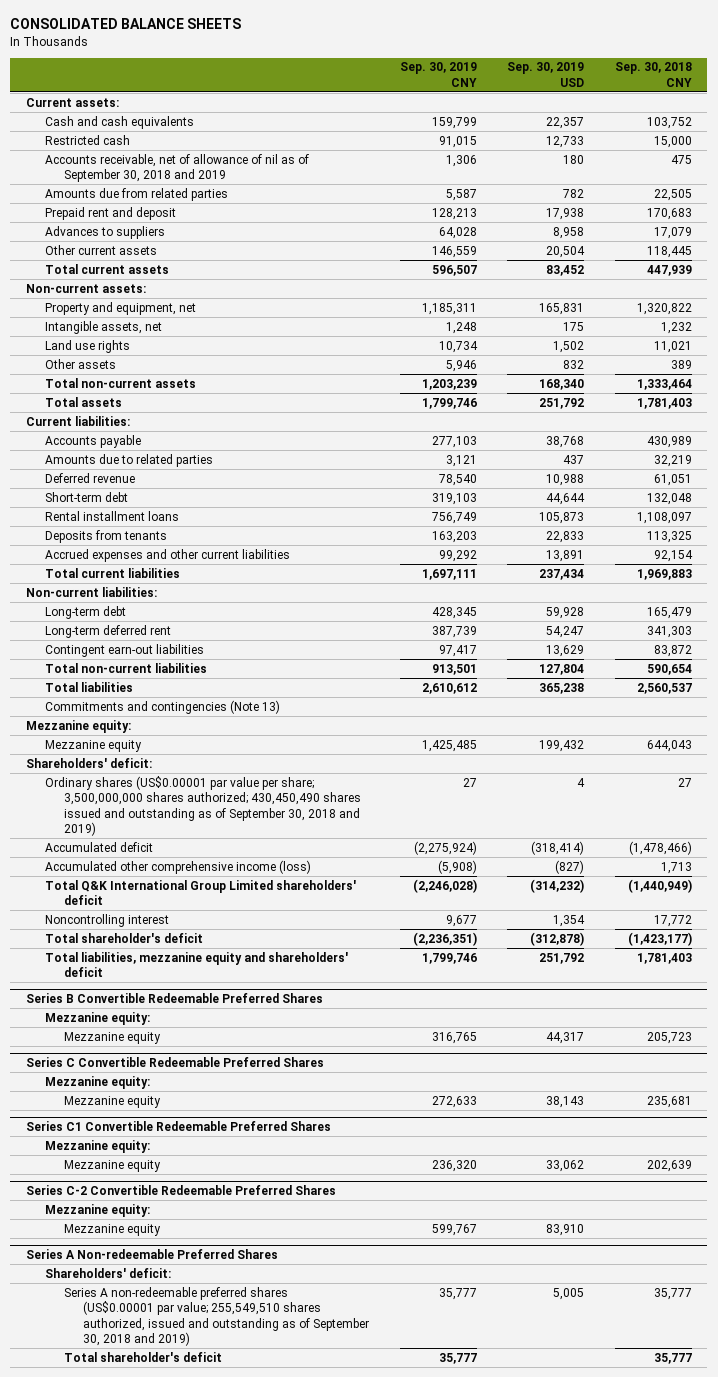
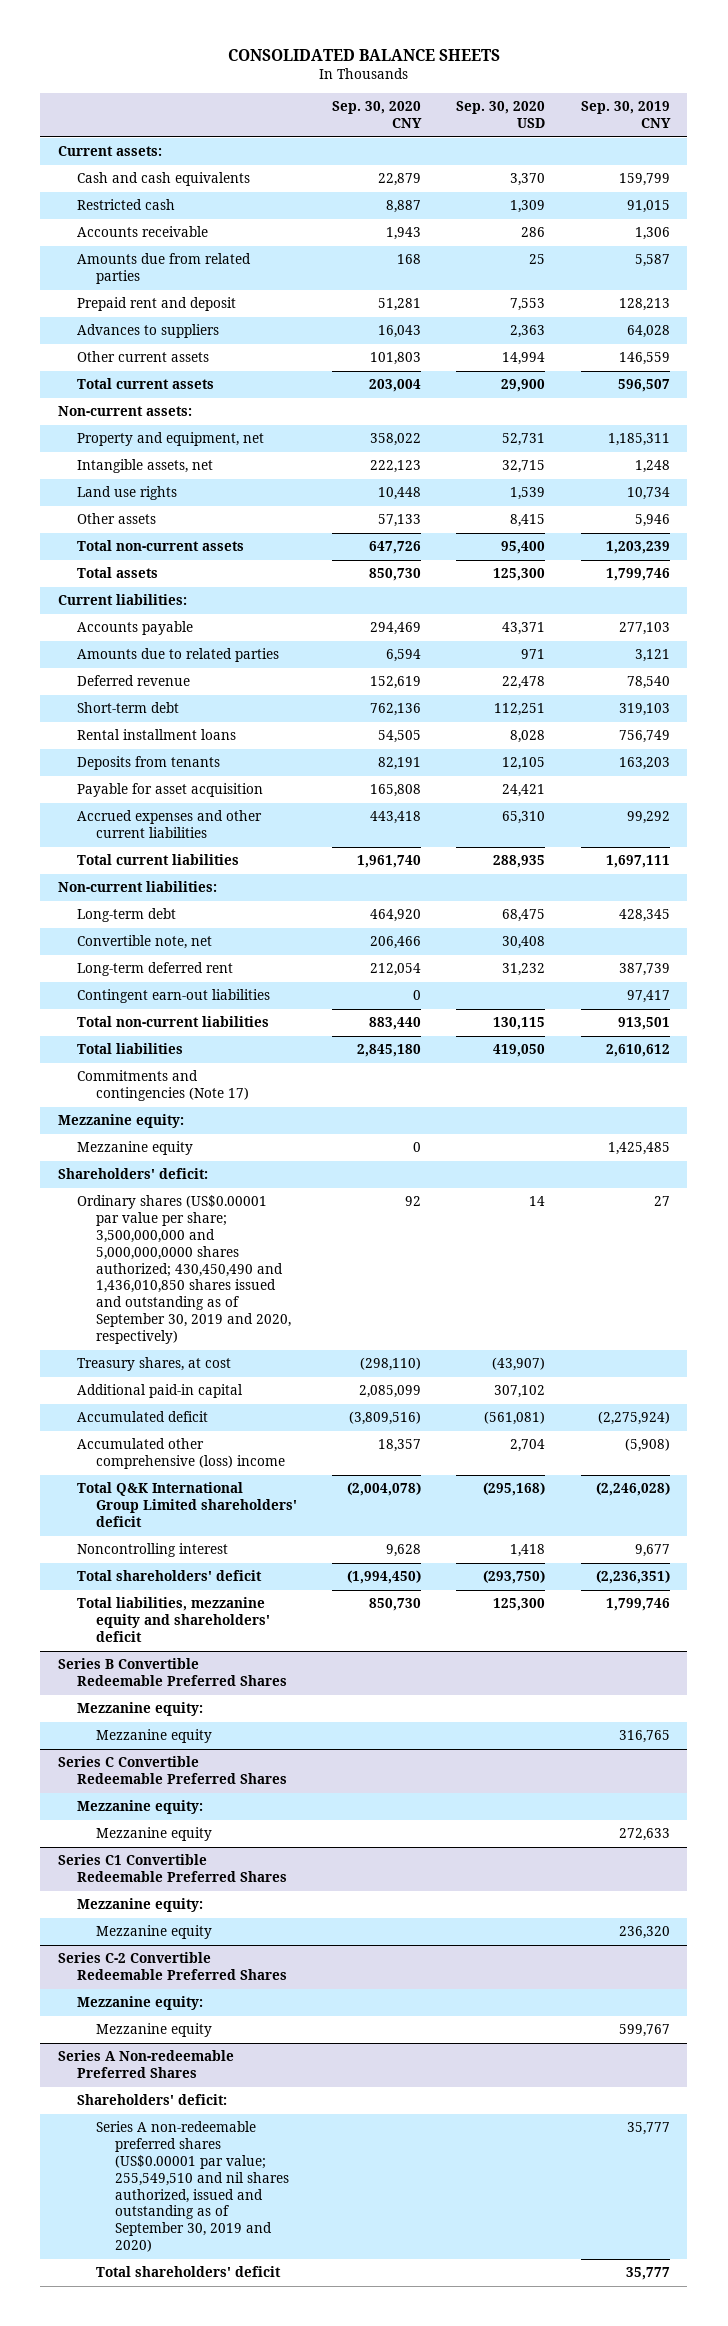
- | Sep. 30, 2019 CNY | Sep. 30, 2019 USD | Sep. 30, 2018 CNY
+ | Sep. 30, 2020 CNY | Sep. 30, 2020 USD | Sep. 30, 2019 CNY
- Accounts receivable, net of allowance of nil as of September 30, 2018 and 2019 | 1,306 | 180 | 475
+ Accounts receivable | 1,943 | 286 | 1,306
+ Payable for asset acquisition | 165,808 | 24,421 |
+ Convertible note, net | 206,466 | 30,408 |
- Commitments and contingencies (Note 13)
+ Commitments and contingencies (Note 17)
- Ordinary shares (US$0.00001 par value per share; 3,500,000,000 shares authorized; 430,450,490 shares issued and outstanding as of September 30, 2018 and 2019) | 27 | 4 | 27
+ Ordinary shares (US$0.00001 par value per share; 3,500,000,000 and 5,000,000,0000 shares authorized; 430,450,490 and 1,436,010,850 shares issued and outstanding as of September 30, 2019 and 2020, respectively) | 92 | 14 | 27
+ Treasury shares, at cost | (298,110) | (43,907) |
+ Additional paid-in capital | 2,085,099 | 307,102 |
- Accumulated other comprehensive income (loss) | (5,908) | (827) | 1,713
+ Accumulated other comprehensive (loss) income | 18,357 | 2,704 | (5,908)
- Total shareholder's deficit | (2,236,351) | (312,878) | (1,423,177)
+ Total shareholders' deficit | (1,994,450) | (293,750) | (2,236,351)
@ Series A Non-redeemable Preferred Shares
- Series A non-redeemable preferred shares (US$0.00001 par value; 255,549,510 shares authorized, issued and outstanding as of September 30, 2018 and 2019) | 35,777 | 5,005 | 35,777
- Total shareholder's deficit | 35,777 | | 35,777
+ Series A non-redeemable preferred shares (US$0.00001 par value; 255,549,510 and nil shares authorized, issued and outstanding as of September 30, 2019 and 2020) | | | 35,777
+ Total shareholders' deficit | | | 35,777

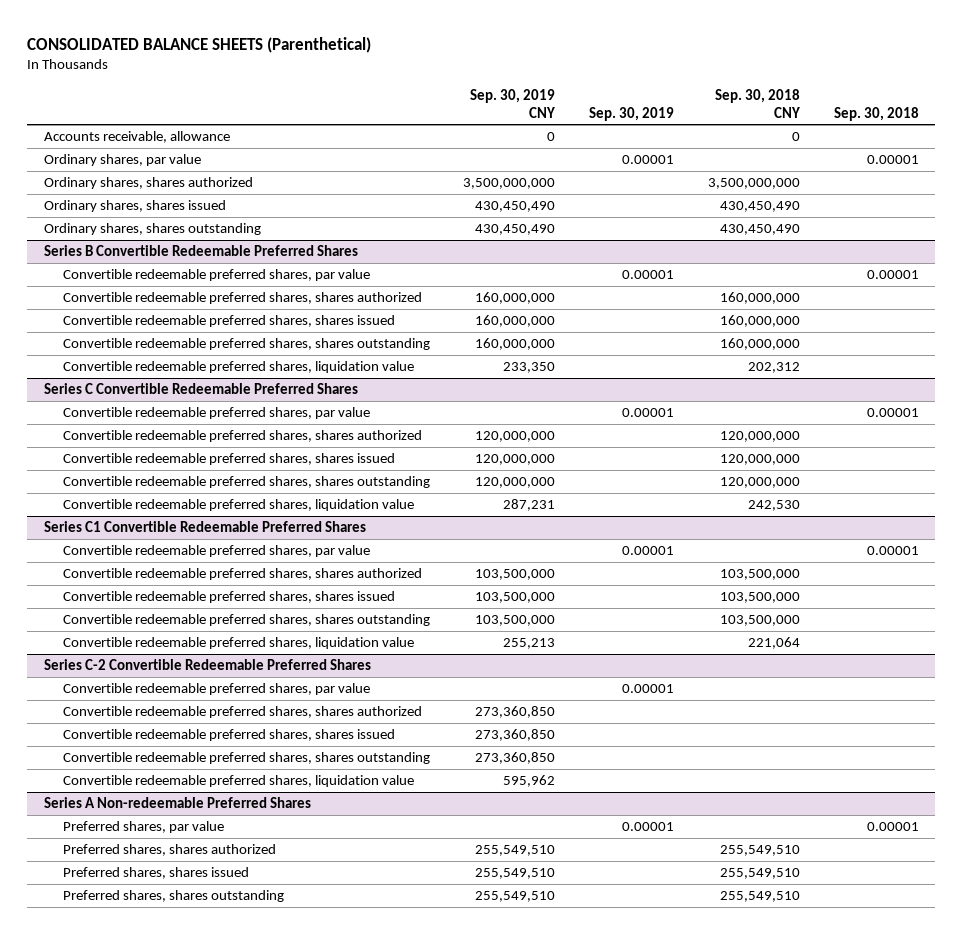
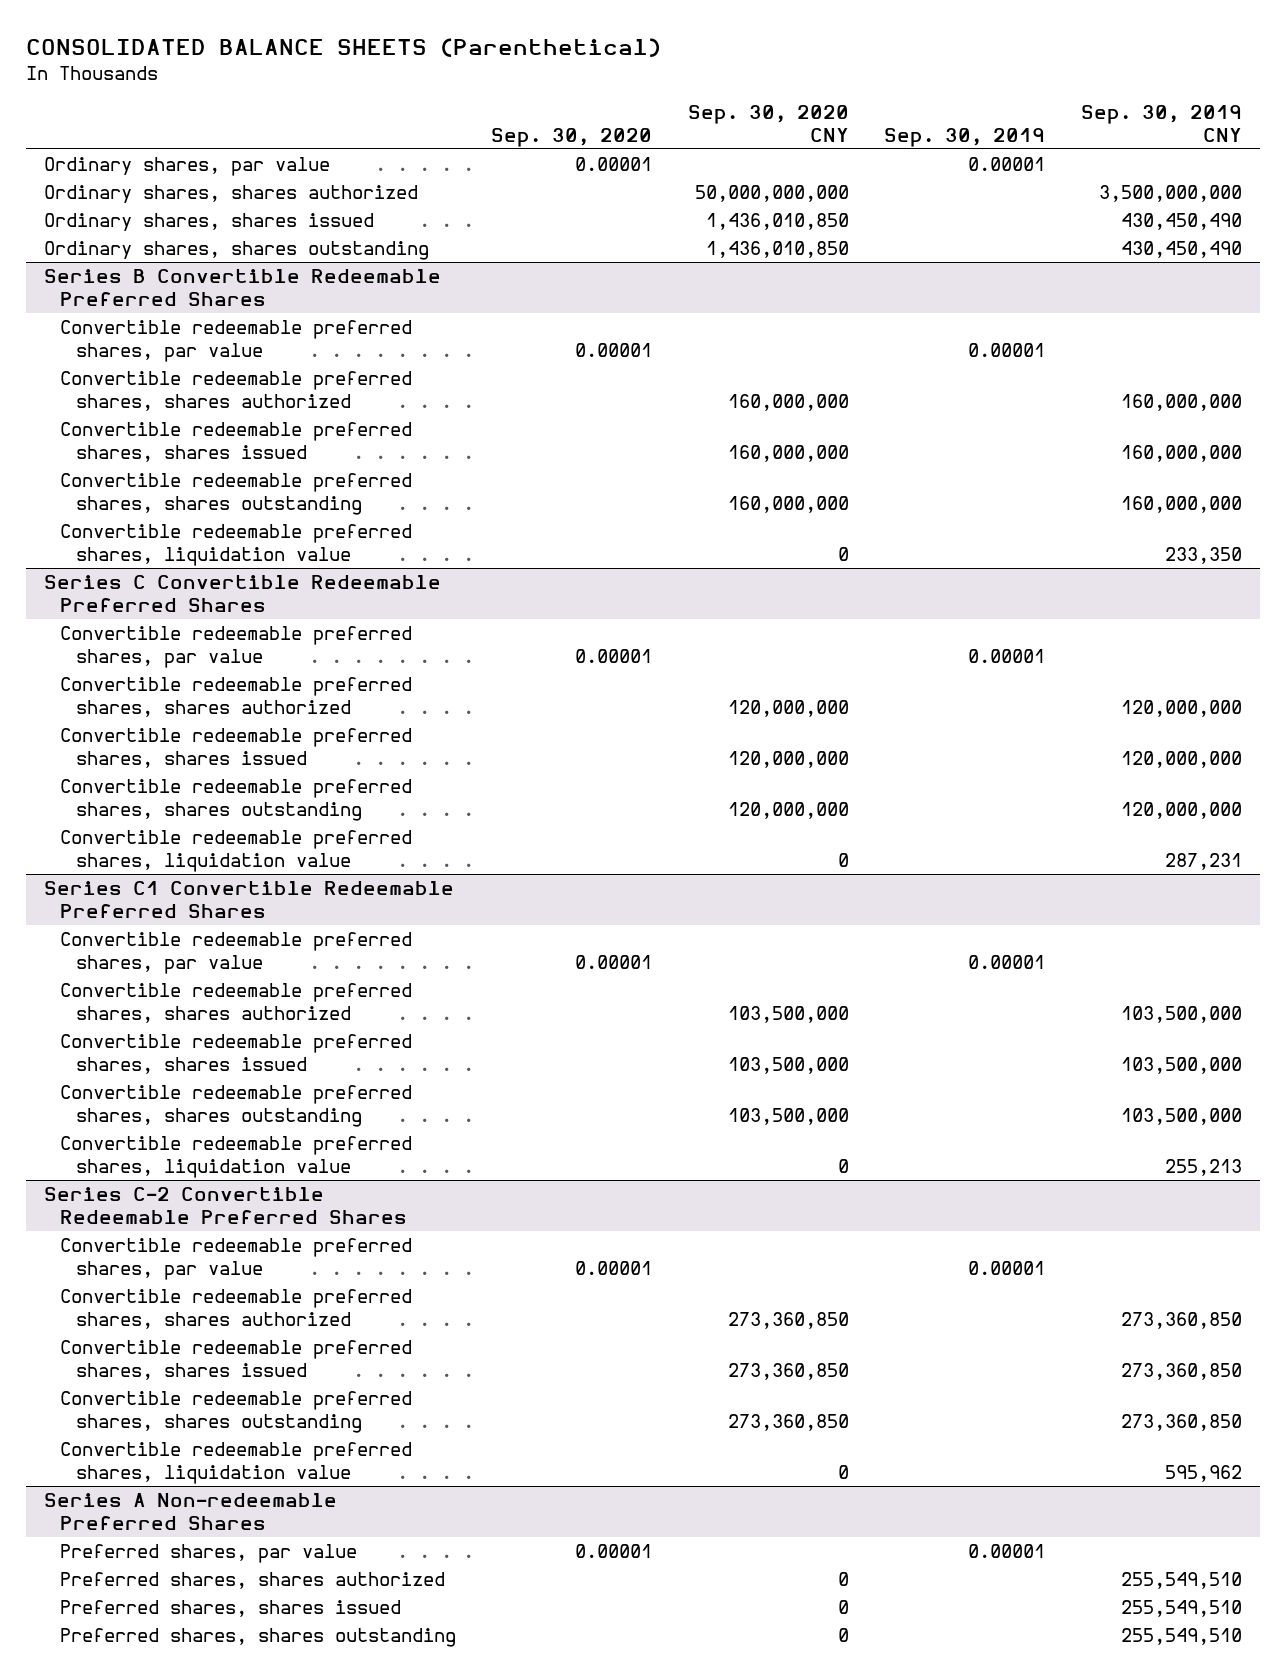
- | Sep. 30, 2019 CNY | Sep. 30, 2019 | Sep. 30, 2018 CNY | Sep. 30, 2018
+ | Sep. 30, 2020 | Sep. 30, 2020 CNY | Sep. 30, 2019 | Sep. 30, 2019 CNY
- Accounts receivable, allowance | 0 | | 0 |

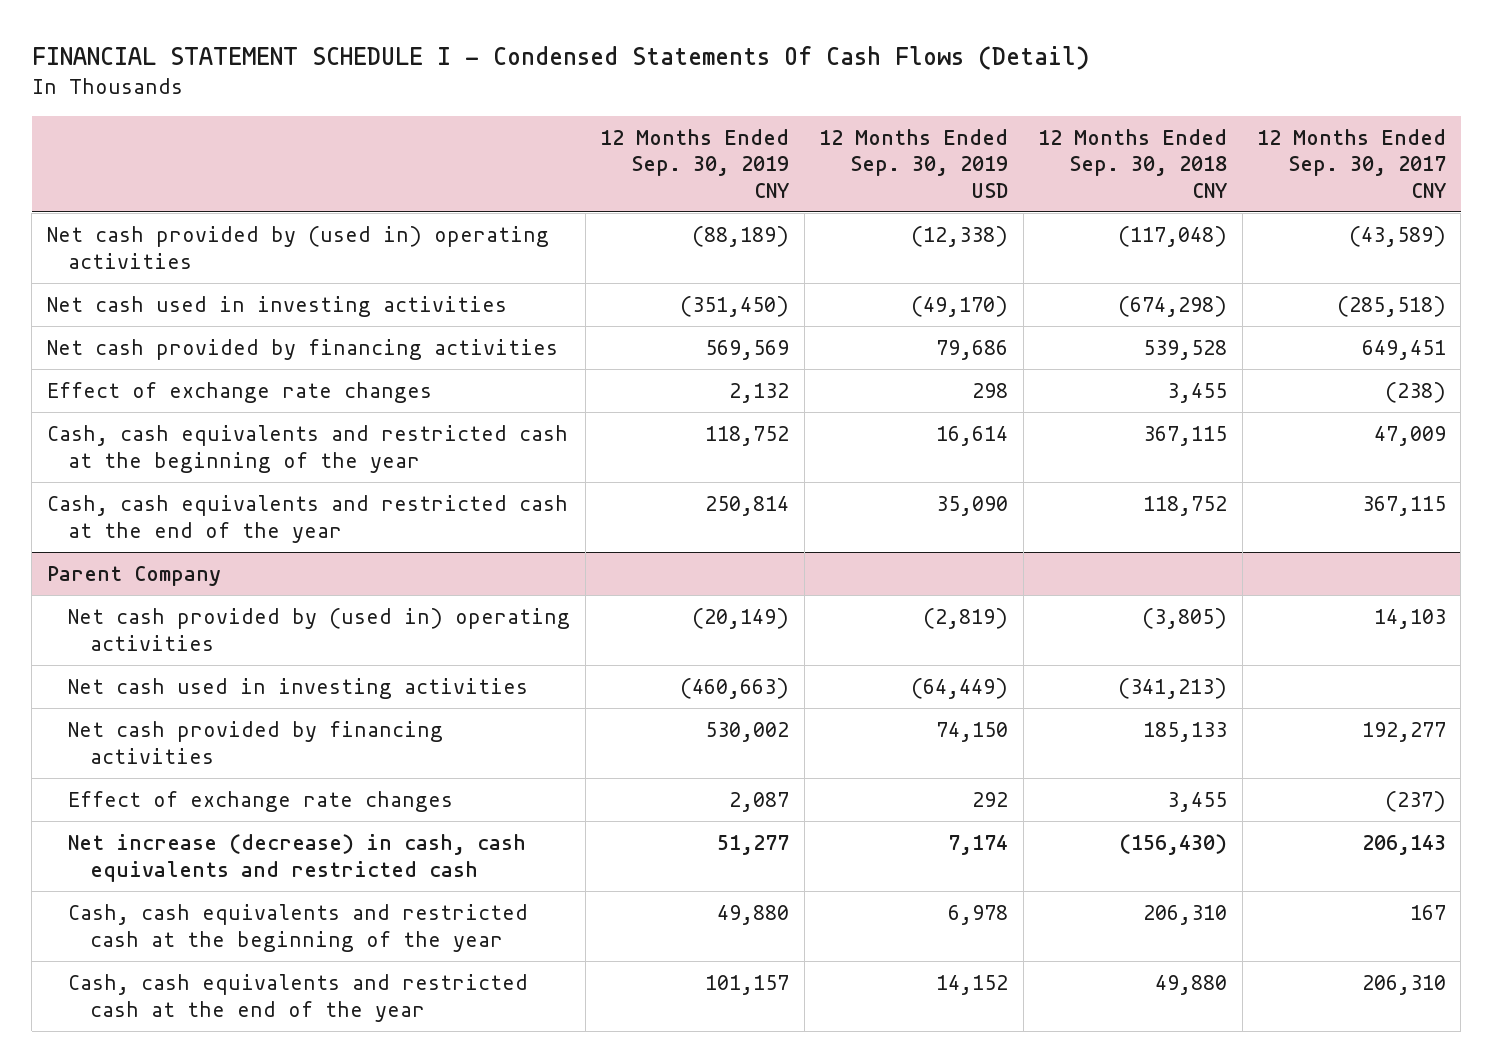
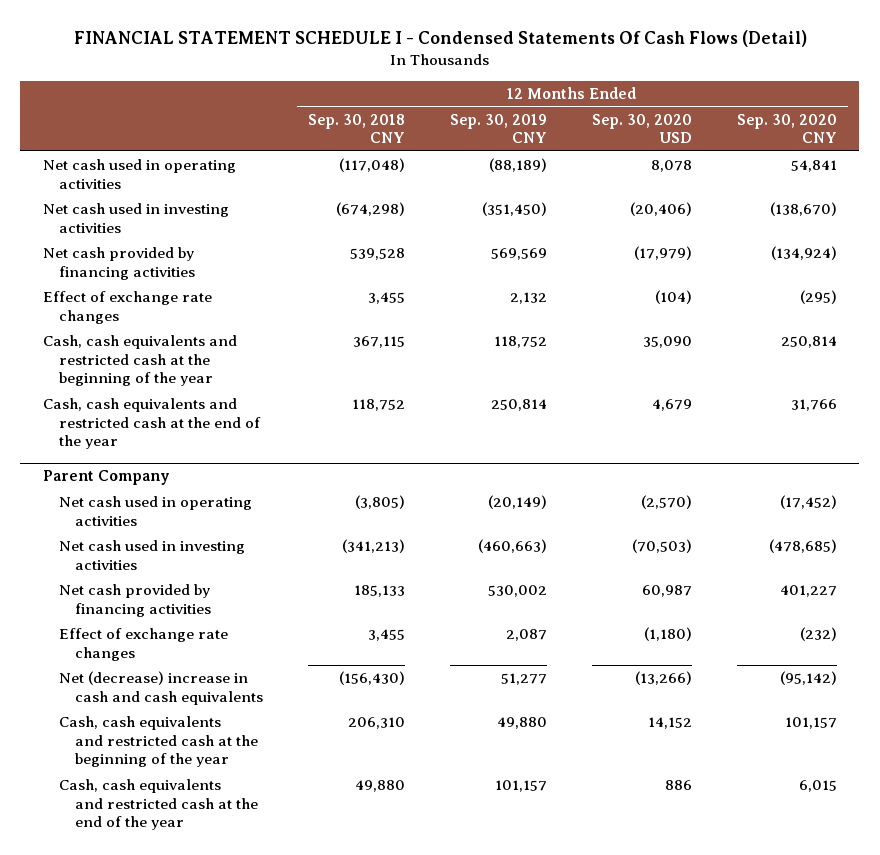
- | 12 Months Ended Sep. 30, 2019 CNY | 12 Months Ended Sep. 30, 2019 USD | 12 Months Ended Sep. 30, 2018 CNY | 12 Months Ended Sep. 30, 2017 CNY
+ | 12 Months Ended Sep. 30, 2018 CNY | 12 Months Ended Sep. 30, 2019 CNY | 12 Months Ended Sep. 30, 2020 USD | 12 Months Ended Sep. 30, 2020 CNY
- Net cash provided by (used in) operating activities | (88,189) | (12,338) | (117,048) | (43,589)
+ Net cash used in operating activities | (117,048) | (88,189) | 8,078 | 54,841
@ Parent Company
- Net cash provided by (used in) operating activities | (20,149) | (2,819) | (3,805) | 14,103
+ Net cash used in operating activities | (3,805) | (20,149) | (2,570) | (17,452)
- Net increase (decrease) in cash, cash equivalents and restricted cash | 51,277 | 7,174 | (156,430) | 206,143
+ Net (decrease) increase in cash and cash equivalents | (156,430) | 51,277 | (13,266) | (95,142)

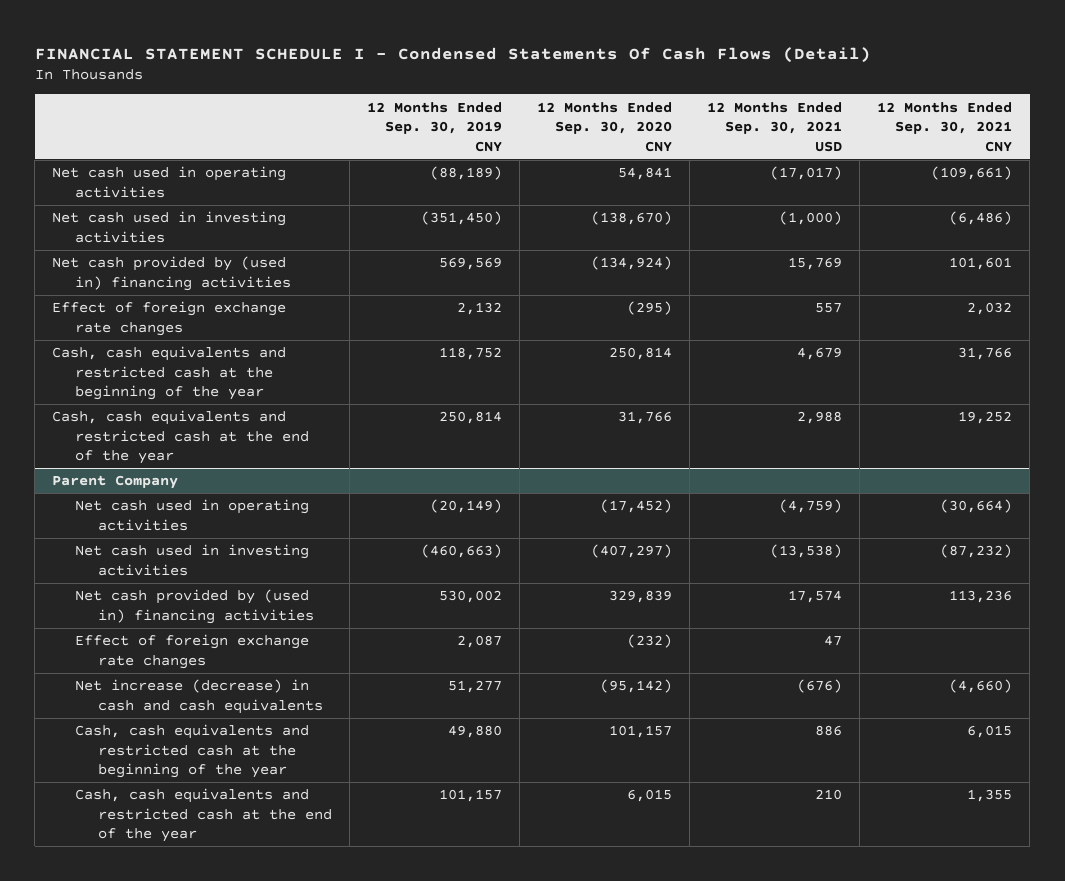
- | 12 Months Ended Sep. 30, 2018 CNY | 12 Months Ended Sep. 30, 2019 CNY | 12 Months Ended Sep. 30, 2020 USD | 12 Months Ended Sep. 30, 2020 CNY
+ | 12 Months Ended Sep. 30, 2019 CNY | 12 Months Ended Sep. 30, 2020 CNY | 12 Months Ended Sep. 30, 2021 USD | 12 Months Ended Sep. 30, 2021 CNY
- Net cash provided by financing activities | 539,528 | 569,569 | (17,979) | (134,924)
- Effect of exchange rate changes | 3,455 | 2,132 | (104) | (295)
+ Net cash provided by (used in) financing activities | 569,569 | (134,924) | 15,769 | 101,601
+ Effect of foreign exchange rate changes | 2,132 | (295) | 557 | 2,032
@ Parent Company
- Net cash used in investing activities | (341,213) | (460,663) | (70,503) | (478,685)
- Net cash provided by financing activities | 185,133 | 530,002 | 60,987 | 401,227
- Effect of exchange rate changes | 3,455 | 2,087 | (1,180) | (232)
- Net (decrease) increase in cash and cash equivalents | (156,430) | 51,277 | (13,266) | (95,142)
+ Net cash used in investing activities | (460,663) | (407,297) | (13,538) | (87,232)
+ Net cash provided by (used in) financing activities | 530,002 | 329,839 | 17,574 | 113,236
+ Effect of foreign exchange rate changes | 2,087 | (232) | 47 |
+ Net increase (decrease) in cash and cash equivalents | 51,277 | (95,142) | (676) | (4,660)

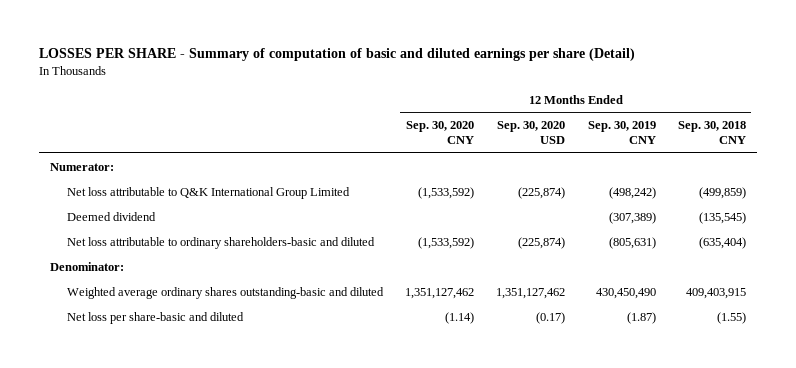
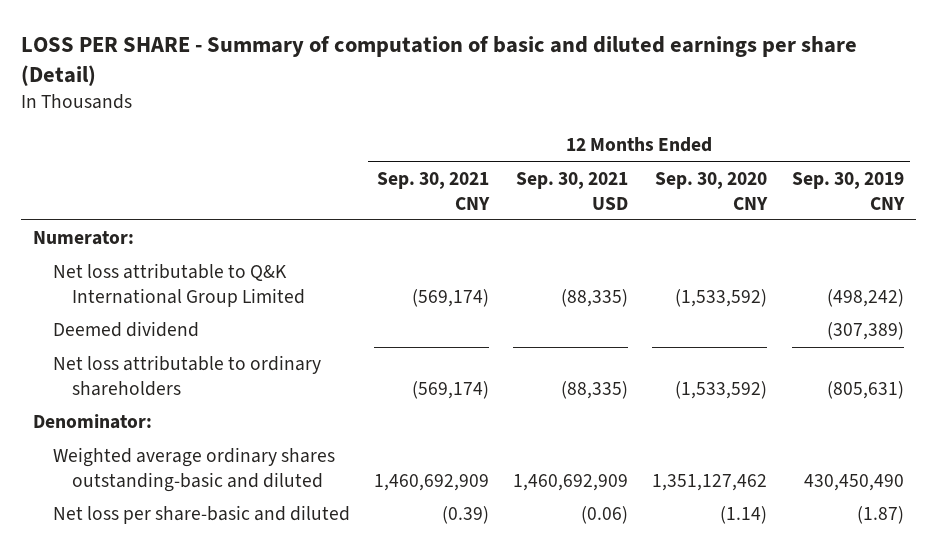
- LOSSES PER SHARE - Summary of computation of basic and diluted earnings per share (Detail)
+ LOSS PER SHARE - Summary of computation of basic and diluted earnings per share (Detail)
- | 12 Months Ended Sep. 30, 2020 CNY | 12 Months Ended Sep. 30, 2020 USD | 12 Months Ended Sep. 30, 2019 CNY | 12 Months Ended Sep. 30, 2018 CNY
+ | 12 Months Ended Sep. 30, 2021 CNY | 12 Months Ended Sep. 30, 2021 USD | 12 Months Ended Sep. 30, 2020 CNY | 12 Months Ended Sep. 30, 2019 CNY
- Net loss attributable to ordinary shareholders-basic and diluted | (1,533,592) | (225,874) | (805,631) | (635,404)
+ Net loss attributable to ordinary shareholders | (569,174) | (88,335) | (1,533,592) | (805,631)

